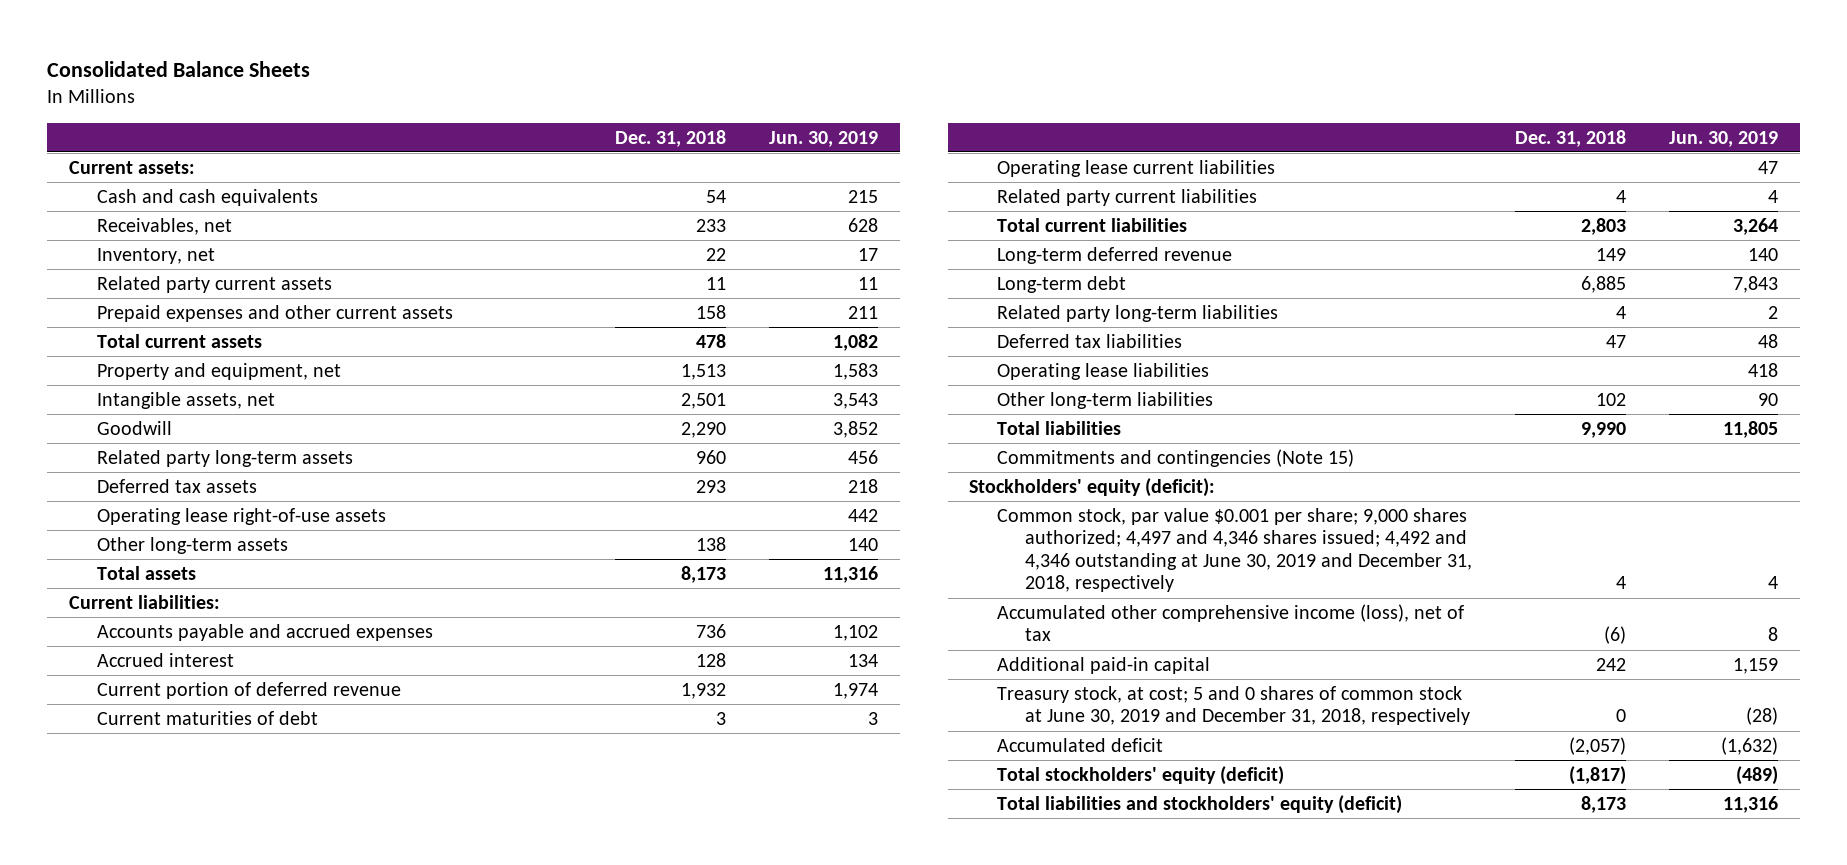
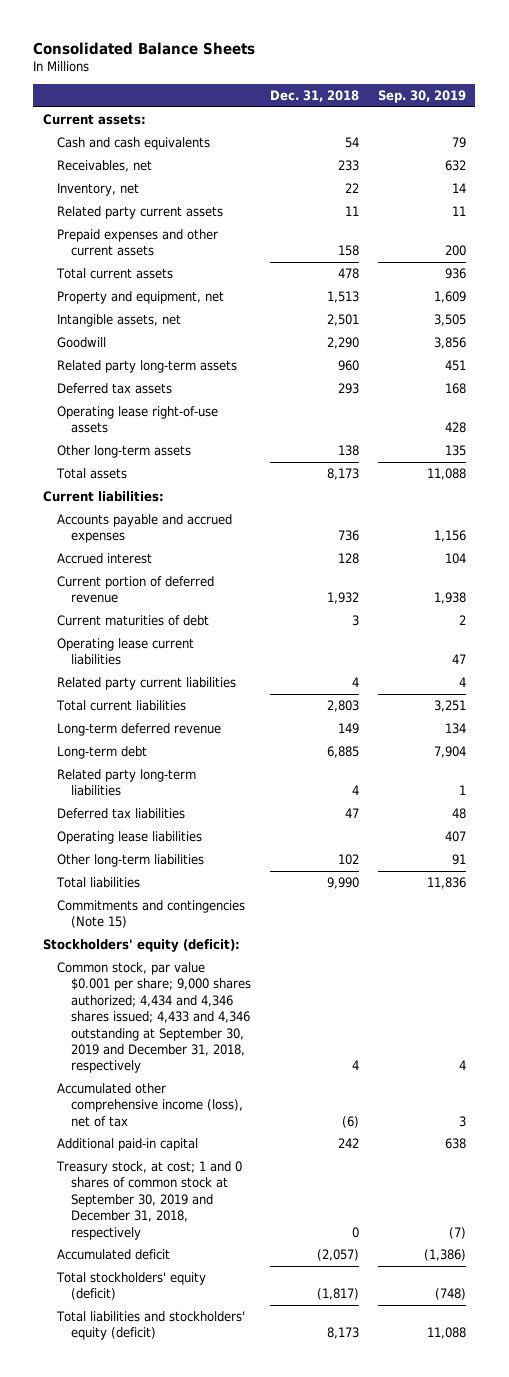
- | Dec. 31, 2018 | Jun. 30, 2019
+ | Dec. 31, 2018 | Sep. 30, 2019
- Common stock, par value $0.001 per share; 9,000 shares authorized; 4,497 and 4,346 shares issued; 4,492 and 4,346 outstanding at June 30, 2019 and December 31, 2018, respectively | 4 | 4
+ Common stock, par value $0.001 per share; 9,000 shares authorized; 4,434 and 4,346 shares issued; 4,433 and 4,346 outstanding at September 30, 2019 and December 31, 2018, respectively | 4 | 4
- Treasury stock, at cost; 5 and 0 shares of common stock at June 30, 2019 and December 31, 2018, respectively | 0 | (28)
+ Treasury stock, at cost; 1 and 0 shares of common stock at September 30, 2019 and December 31, 2018, respectively | 0 | (7)

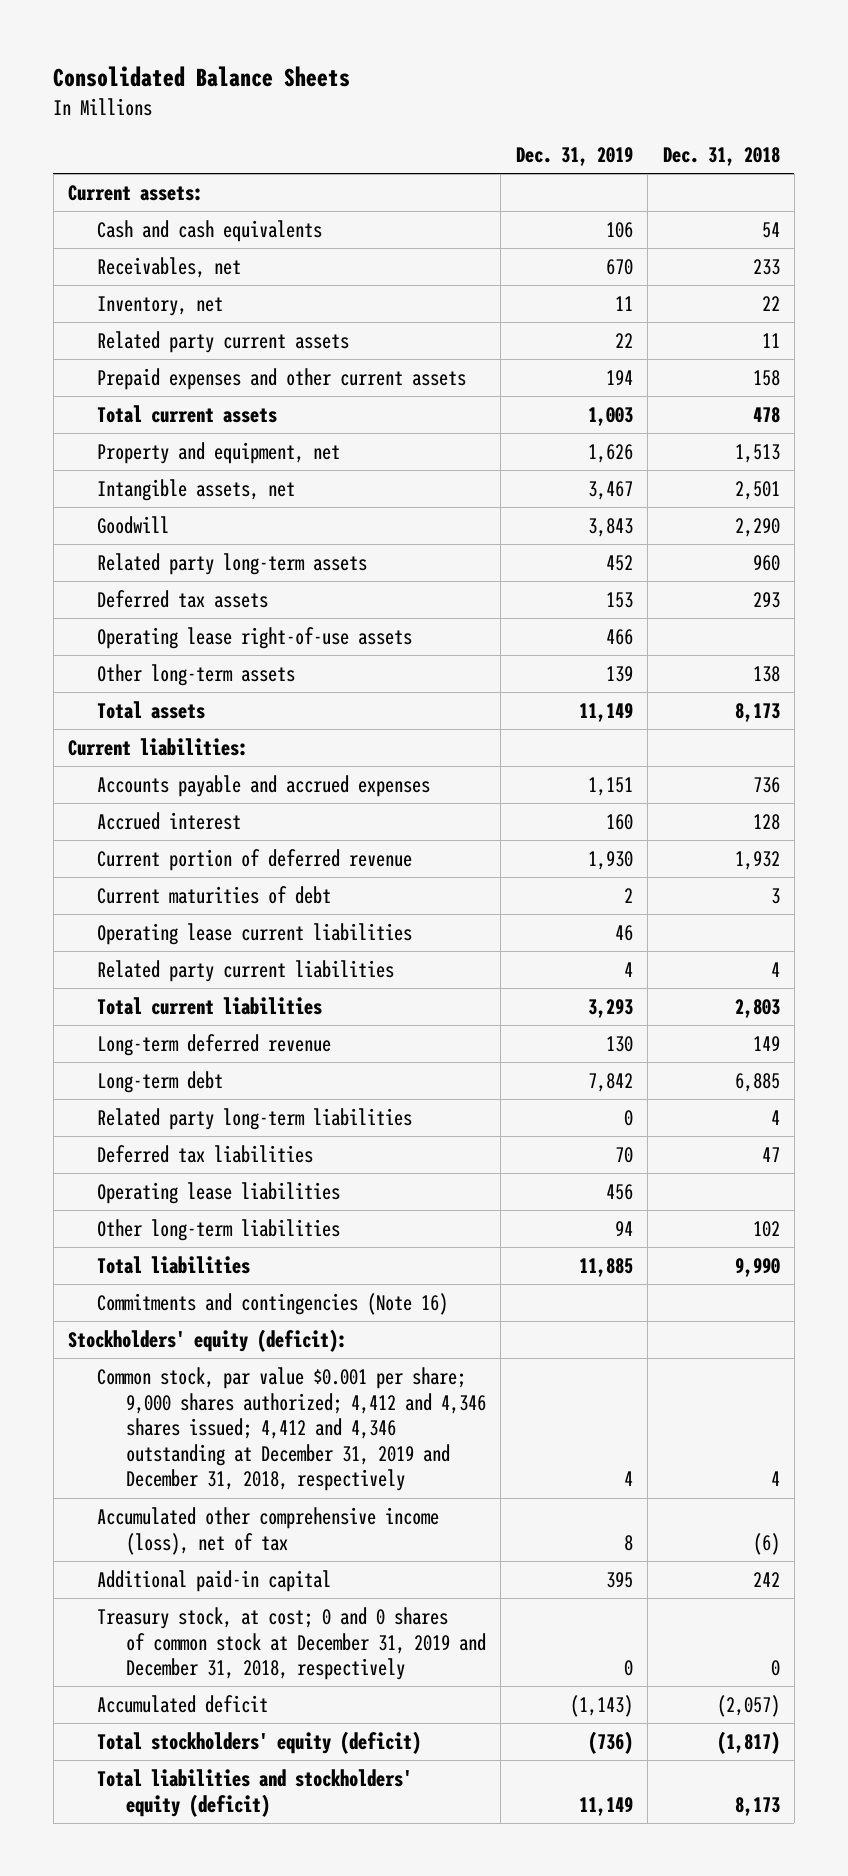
- | Dec. 31, 2018 | Sep. 30, 2019
+ | Dec. 31, 2019 | Dec. 31, 2018
- Commitments and contingencies (Note 15)
+ Commitments and contingencies (Note 16)
- Common stock, par value $0.001 per share; 9,000 shares authorized; 4,434 and 4,346 shares issued; 4,433 and 4,346 outstanding at September 30, 2019 and December 31, 2018, respectively | 4 | 4
+ Common stock, par value $0.001 per share; 9,000 shares authorized; 4,412 and 4,346 shares issued; 4,412 and 4,346 outstanding at December 31, 2019 and December 31, 2018, respectively | 4 | 4
- Treasury stock, at cost; 1 and 0 shares of common stock at September 30, 2019 and December 31, 2018, respectively | 0 | (7)
+ Treasury stock, at cost; 0 and 0 shares of common stock at December 31, 2019 and December 31, 2018, respectively | 0 | 0

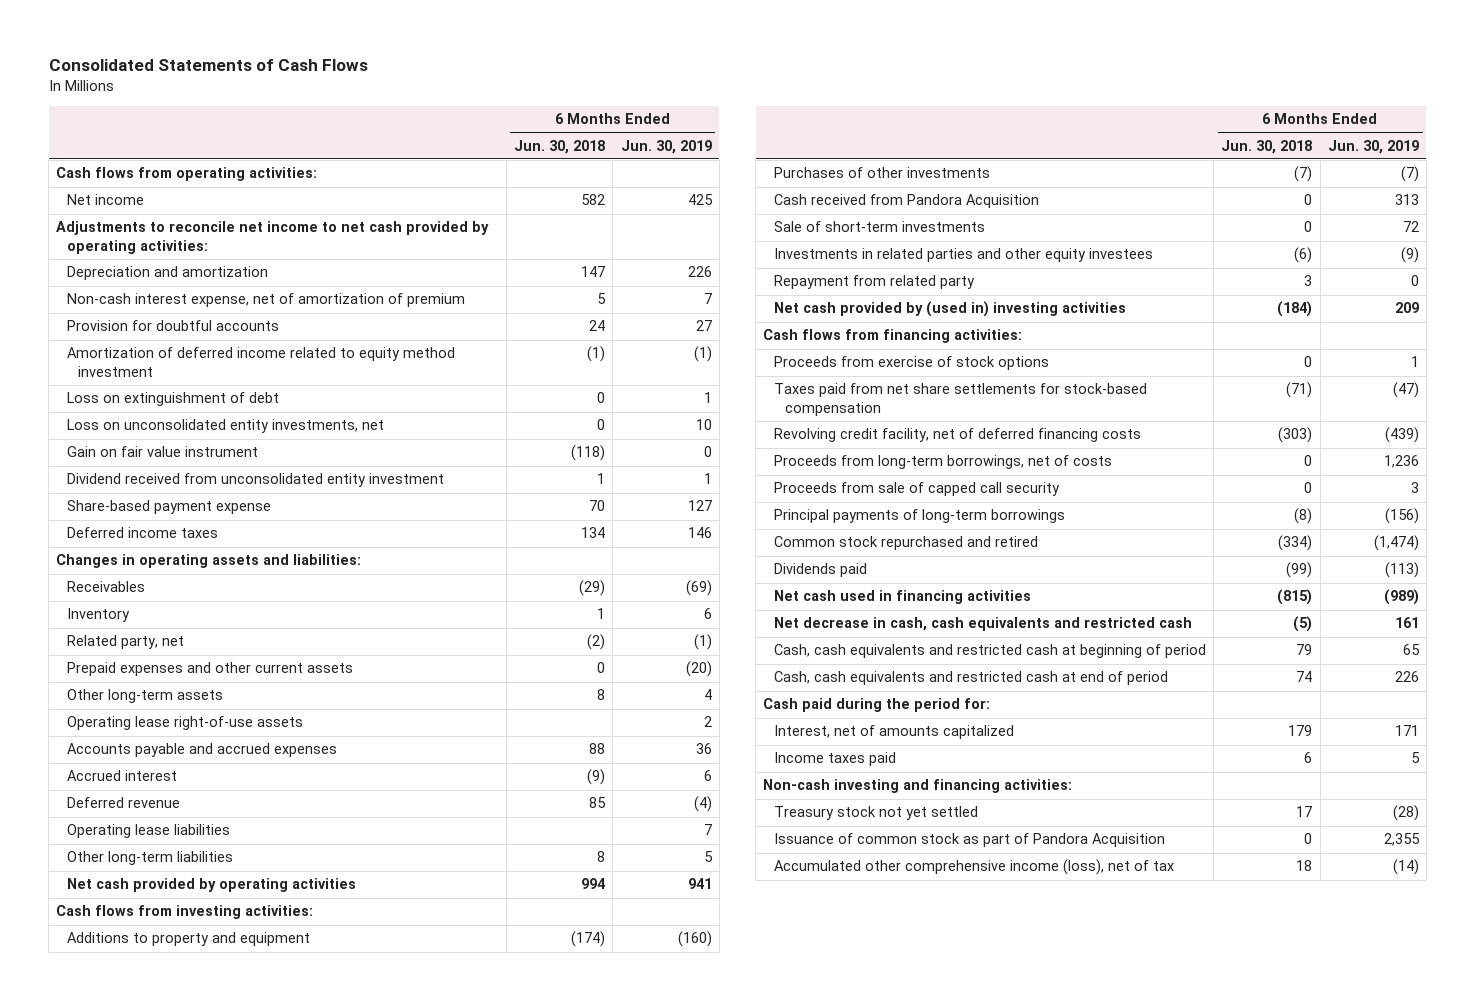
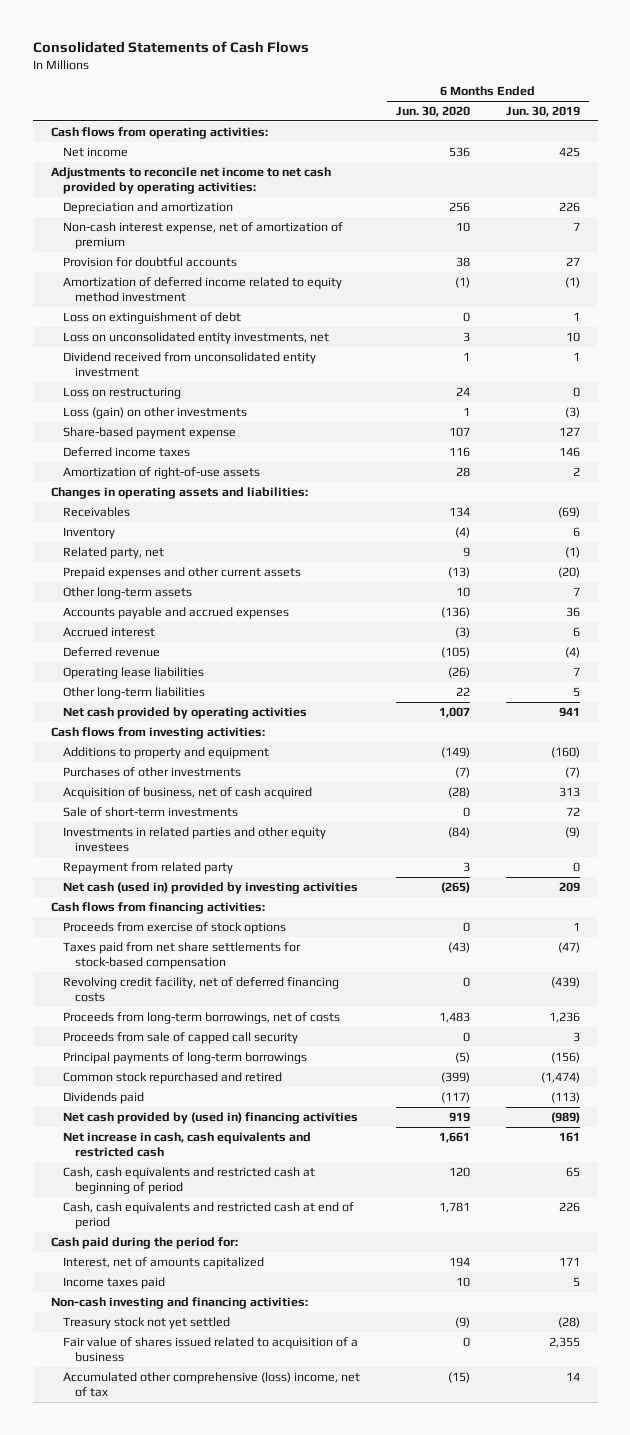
- | 6 Months Ended Jun. 30, 2018 | 6 Months Ended Jun. 30, 2019
+ | 6 Months Ended Jun. 30, 2020 | 6 Months Ended Jun. 30, 2019
- Gain on fair value instrument | (118) | 0
+ Loss on restructuring | 24 | 0
+ Loss (gain) on other investments | 1 | (3)
+ Amortization of right-of-use assets | 28 | 2
- Other long-term assets | 8 | 4
- Operating lease right-of-use assets | | 2
+ Other long-term assets | 10 | 7
- Cash received from Pandora Acquisition | 0 | 313
+ Acquisition of business, net of cash acquired | (28) | 313
- Net cash provided by (used in) investing activities | (184) | 209
+ Net cash (used in) provided by investing activities | (265) | 209
- Net cash used in financing activities | (815) | (989)
- Net decrease in cash, cash equivalents and restricted cash | (5) | 161
+ Net cash provided by (used in) financing activities | 919 | (989)
+ Net increase in cash, cash equivalents and restricted cash | 1,661 | 161
- Issuance of common stock as part of Pandora Acquisition | 0 | 2,355
- Accumulated other comprehensive income (loss), net of tax | 18 | (14)
+ Fair value of shares issued related to acquisition of a business | 0 | 2,355
+ Accumulated other comprehensive (loss) income, net of tax | (15) | 14

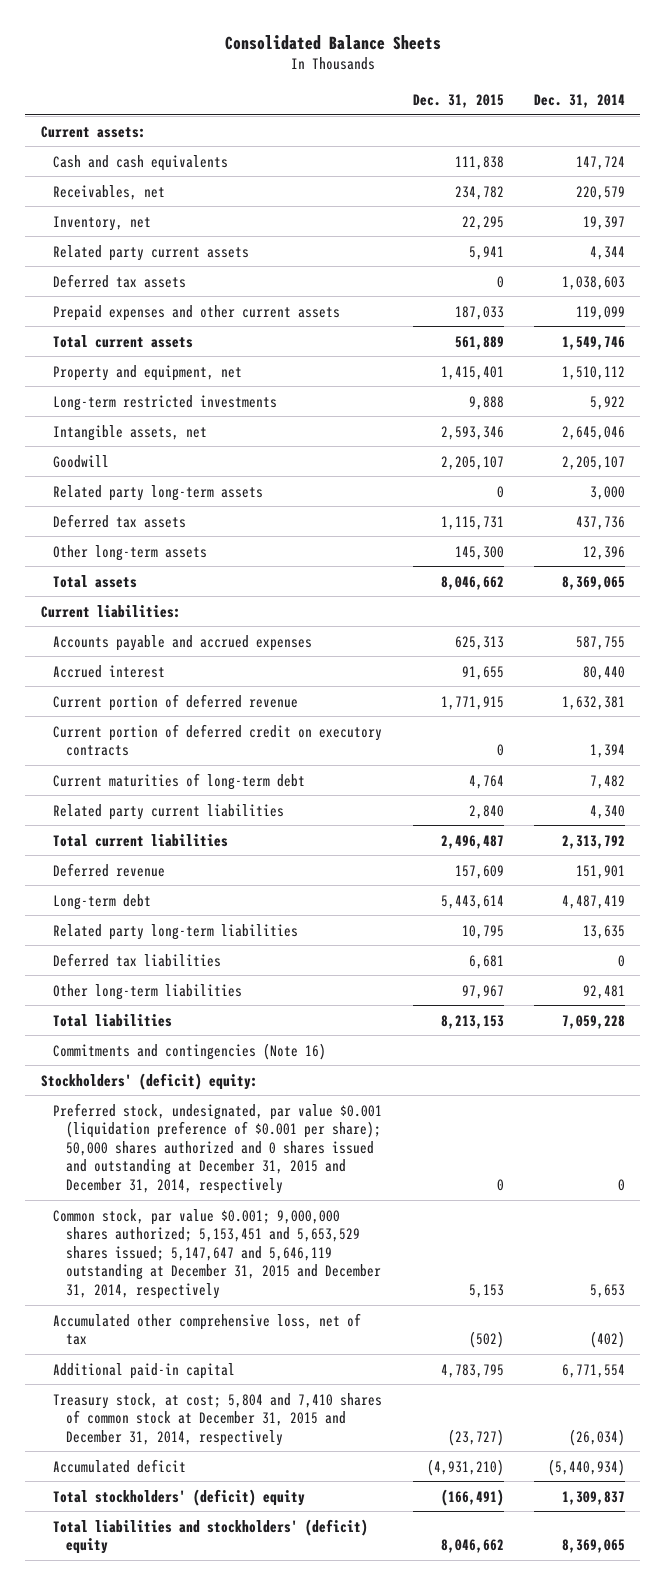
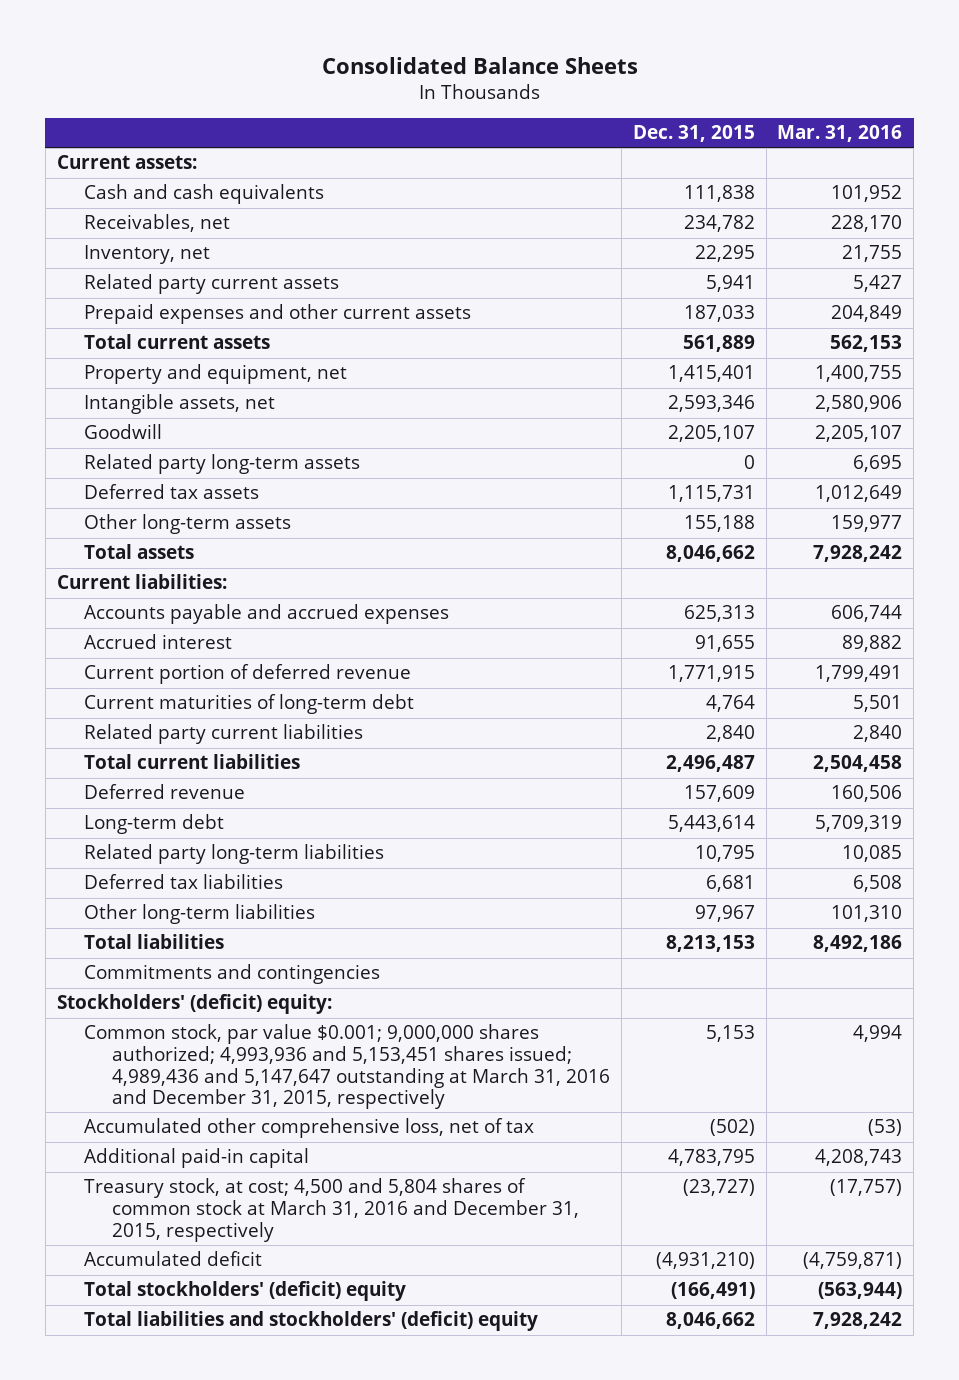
- | Dec. 31, 2015 | Dec. 31, 2014
+ | Dec. 31, 2015 | Mar. 31, 2016
- Deferred tax assets | 0 | 1,038,603
- Long-term restricted investments | 9,888 | 5,922
- Other long-term assets | 145,300 | 12,396
+ Other long-term assets | 155,188 | 159,977
- Current portion of deferred credit on executory contracts | 0 | 1,394
- Commitments and contingencies (Note 16)
+ Commitments and contingencies
- Preferred stock, undesignated, par value $0.001 (liquidation preference of $0.001 per share); 50,000 shares authorized and 0 shares issued and outstanding at December 31, 2015 and December 31, 2014, respectively | 0 | 0
- Common stock, par value $0.001; 9,000,000 shares authorized; 5,153,451 and 5,653,529 shares issued; 5,147,647 and 5,646,119 outstanding at December 31, 2015 and December 31, 2014, respectively | 5,153 | 5,653
+ Common stock, par value $0.001; 9,000,000 shares authorized; 4,993,936 and 5,153,451 shares issued; 4,989,436 and 5,147,647 outstanding at March 31, 2016 and December 31, 2015, respectively | 5,153 | 4,994
- Treasury stock, at cost; 5,804 and 7,410 shares of common stock at December 31, 2015 and December 31, 2014, respectively | (23,727) | (26,034)
+ Treasury stock, at cost; 4,500 and 5,804 shares of common stock at March 31, 2016 and December 31, 2015, respectively | (23,727) | (17,757)

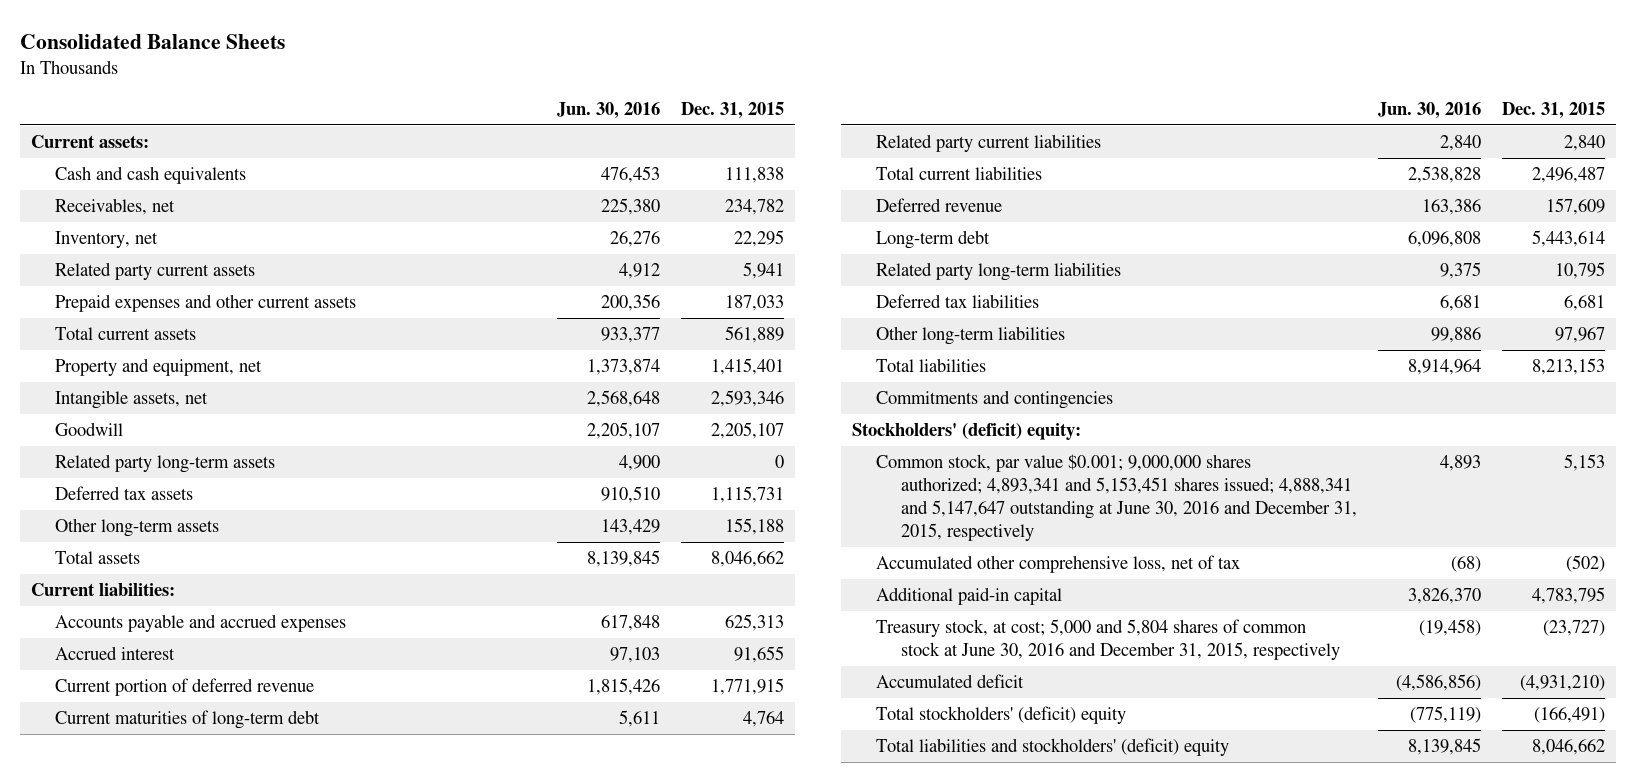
- | Dec. 31, 2015 | Mar. 31, 2016
+ | Jun. 30, 2016 | Dec. 31, 2015
- Common stock, par value $0.001; 9,000,000 shares authorized; 4,993,936 and 5,153,451 shares issued; 4,989,436 and 5,147,647 outstanding at March 31, 2016 and December 31, 2015, respectively | 5,153 | 4,994
+ Common stock, par value $0.001; 9,000,000 shares authorized; 4,893,341 and 5,153,451 shares issued; 4,888,341 and 5,147,647 outstanding at June 30, 2016 and December 31, 2015, respectively | 4,893 | 5,153
- Treasury stock, at cost; 4,500 and 5,804 shares of common stock at March 31, 2016 and December 31, 2015, respectively | (23,727) | (17,757)
+ Treasury stock, at cost; 5,000 and 5,804 shares of common stock at June 30, 2016 and December 31, 2015, respectively | (19,458) | (23,727)

